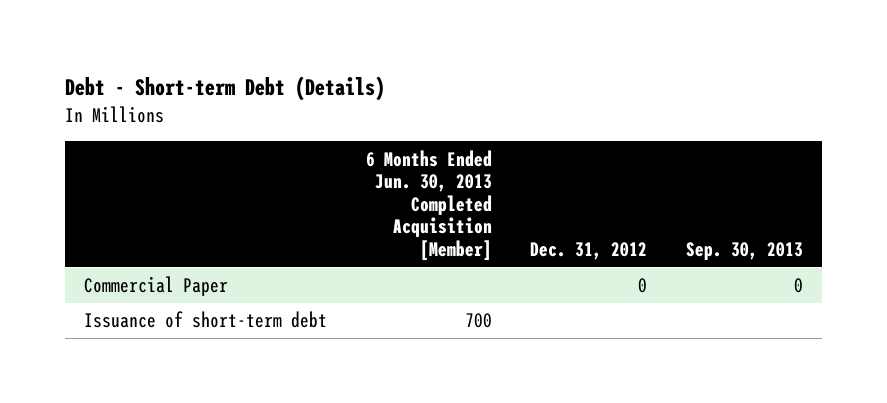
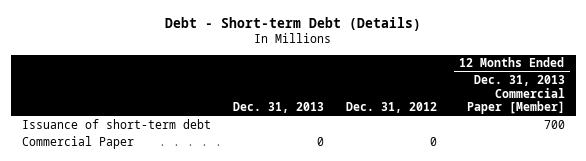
- | 6 Months Ended Jun. 30, 2013 Completed Acquisition [Member] | Dec. 31, 2012 | Sep. 30, 2013
+ | Dec. 31, 2013 | Dec. 31, 2012 | 12 Months Ended Dec. 31, 2013 Commercial Paper [Member]
moved down: Commercial Paper | 0 | 0 |

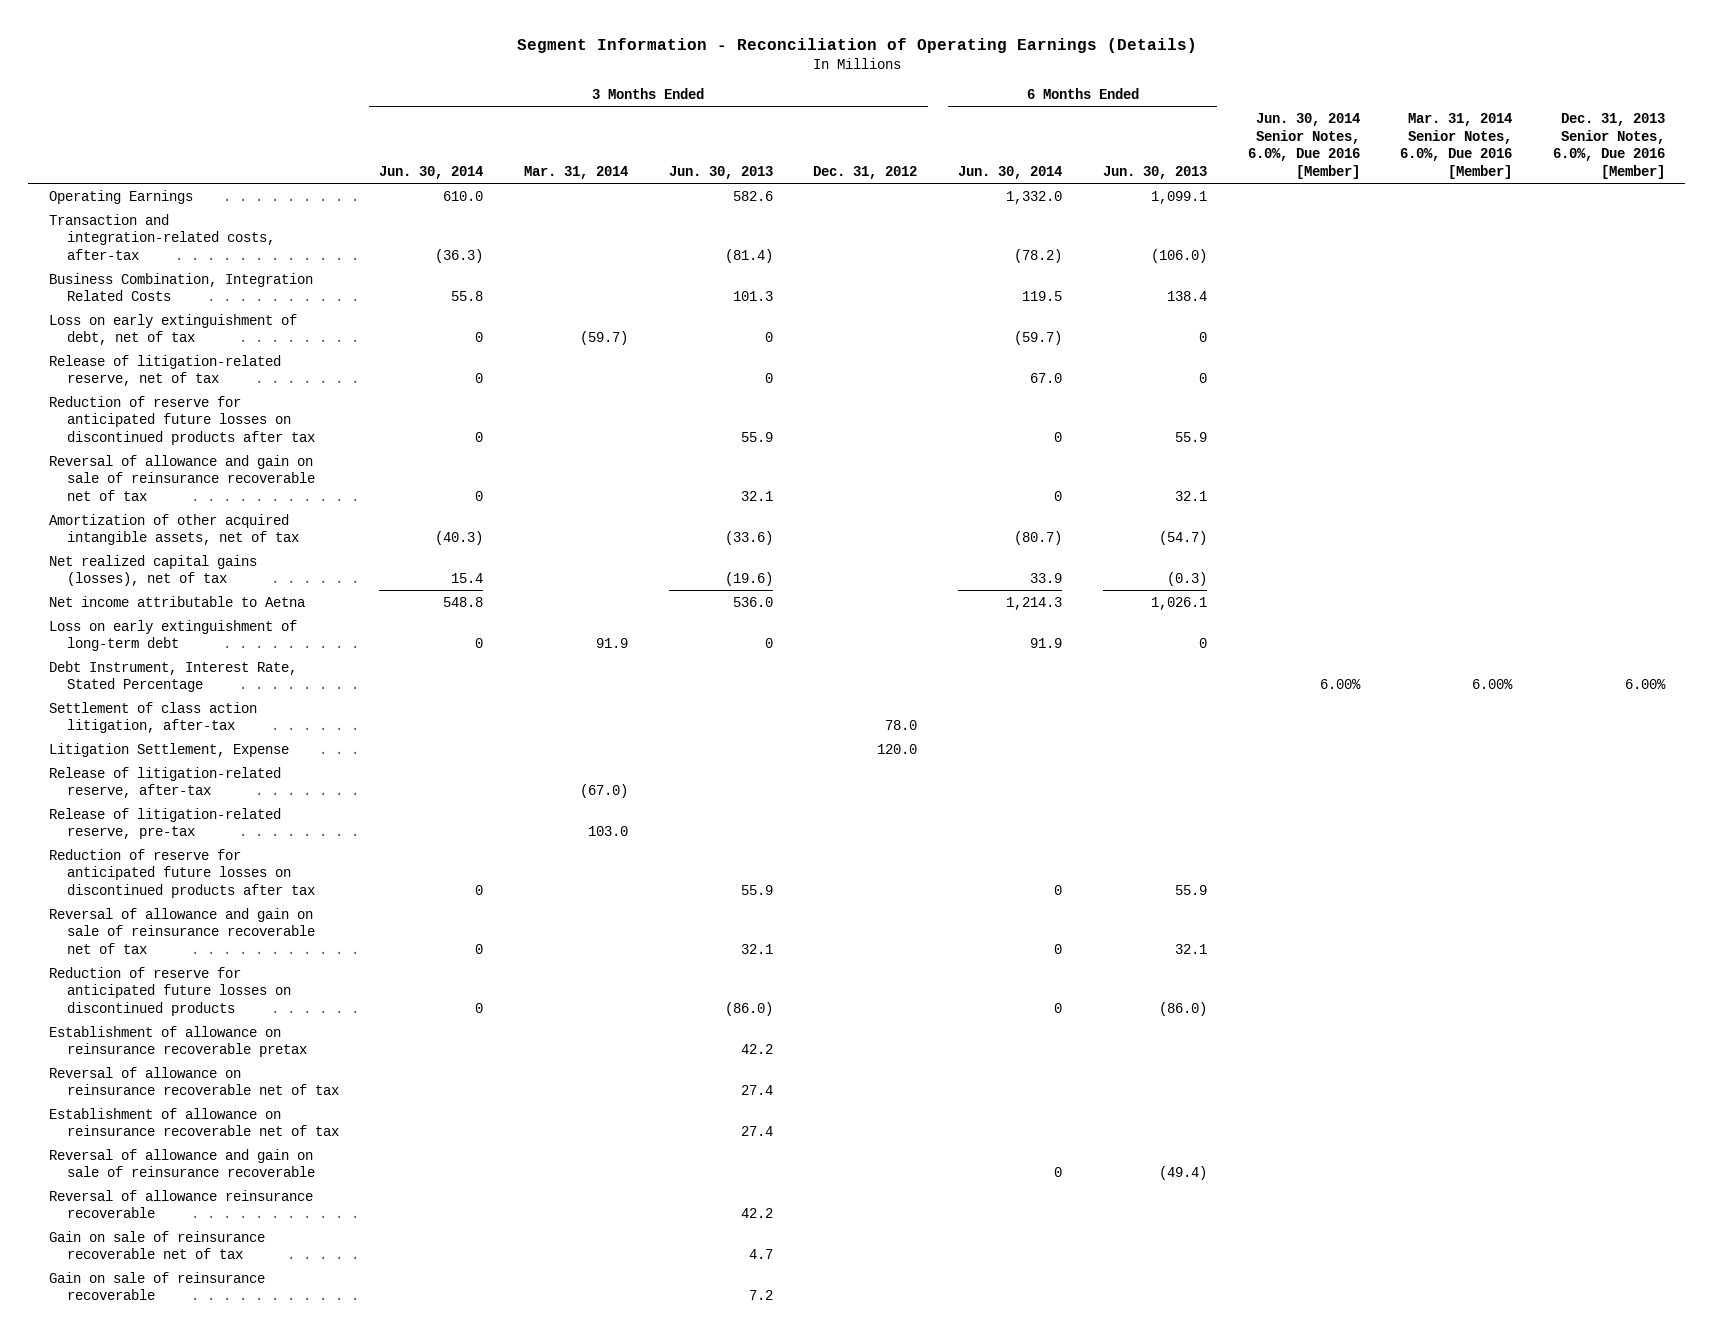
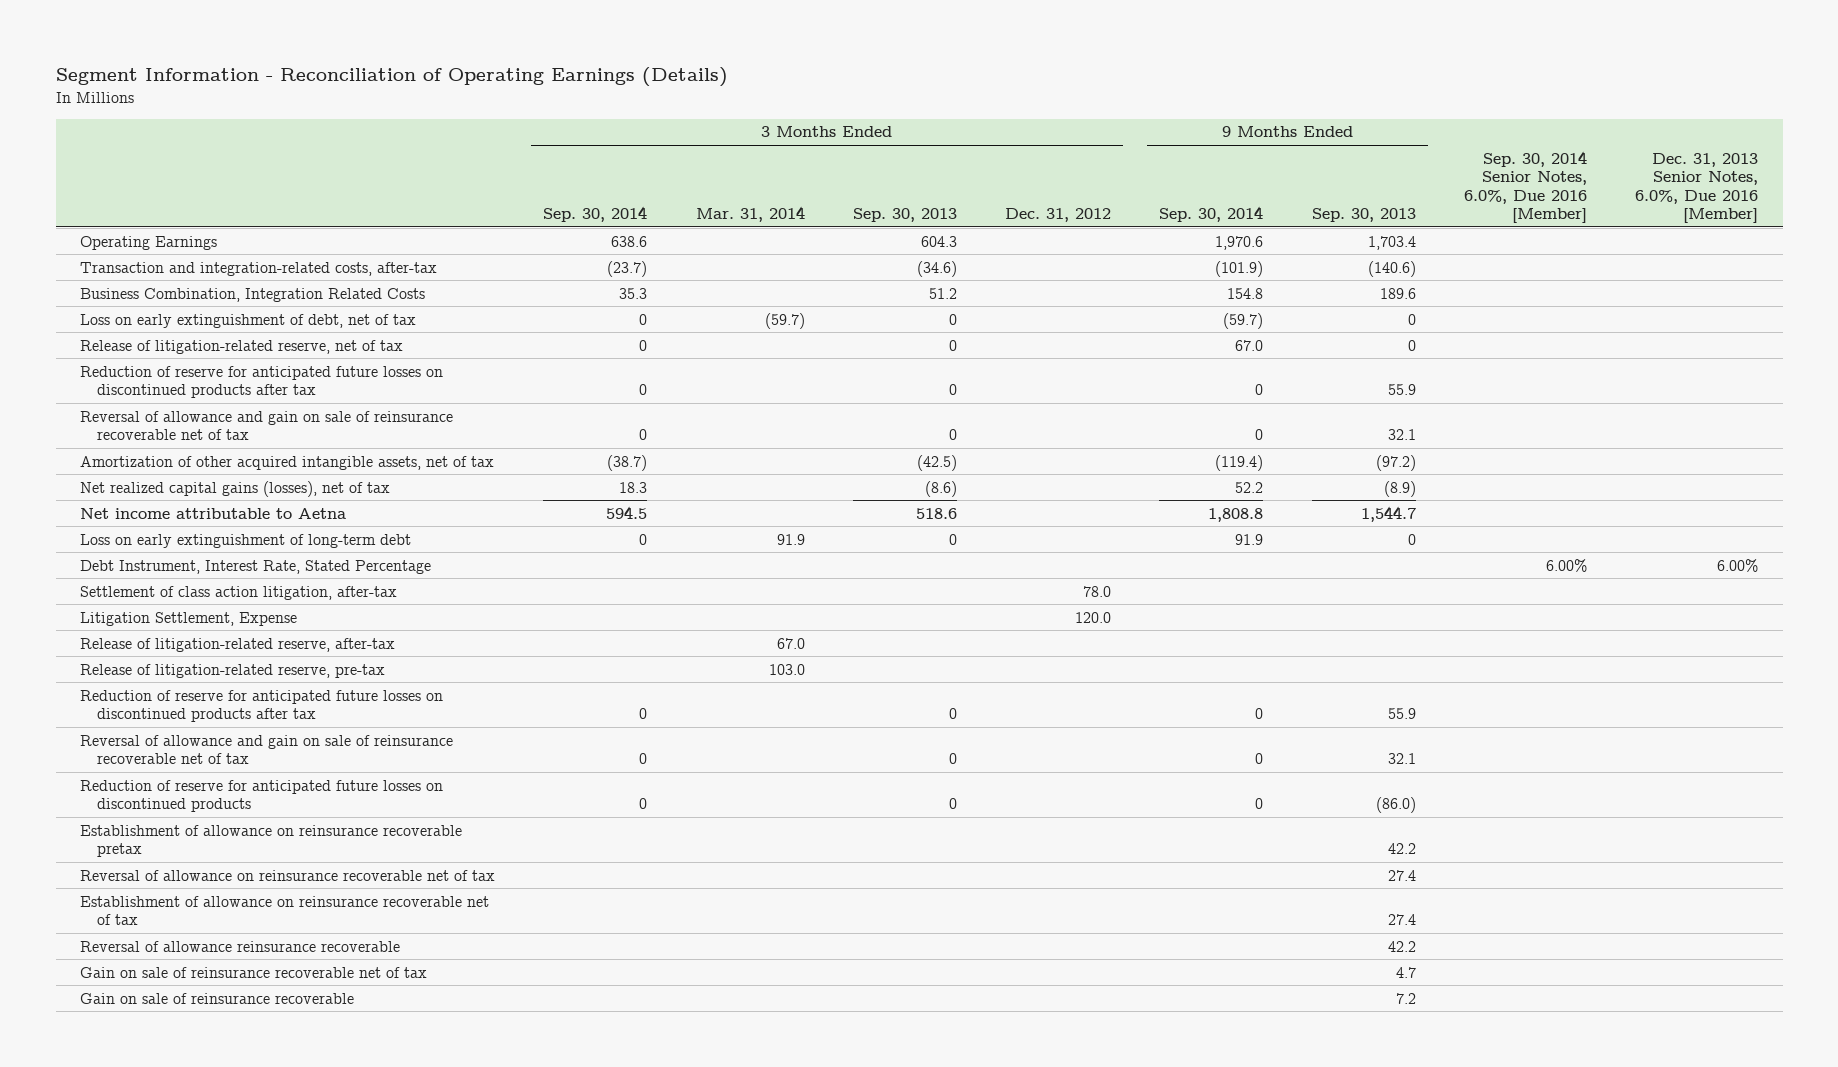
- | 3 Months Ended Jun. 30, 2014 | 3 Months Ended Mar. 31, 2014 | 3 Months Ended Jun. 30, 2013 | 3 Months Ended Dec. 31, 2012 | 6 Months Ended Jun. 30, 2014 | 6 Months Ended Jun. 30, 2013 | Jun. 30, 2014 Senior Notes, 6.0%, Due 2016 [Member] | Mar. 31, 2014 Senior Notes, 6.0%, Due 2016 [Member] | Dec. 31, 2013 Senior Notes, 6.0%, Due 2016 [Member]
+ | 3 Months Ended Sep. 30, 2014 | 3 Months Ended Mar. 31, 2014 | 3 Months Ended Sep. 30, 2013 | 3 Months Ended Dec. 31, 2012 | 9 Months Ended Sep. 30, 2014 | 9 Months Ended Sep. 30, 2013 | Sep. 30, 2014 Senior Notes, 6.0%, Due 2016 [Member] | Dec. 31, 2013 Senior Notes, 6.0%, Due 2016 [Member]
- Release of litigation-related reserve, after-tax | | (67.0) | | | | | | |
+ Release of litigation-related reserve, after-tax | | 67.0 | | | | | |
- Reversal of allowance and gain on sale of reinsurance recoverable | | | | | 0 | (49.4) | | |

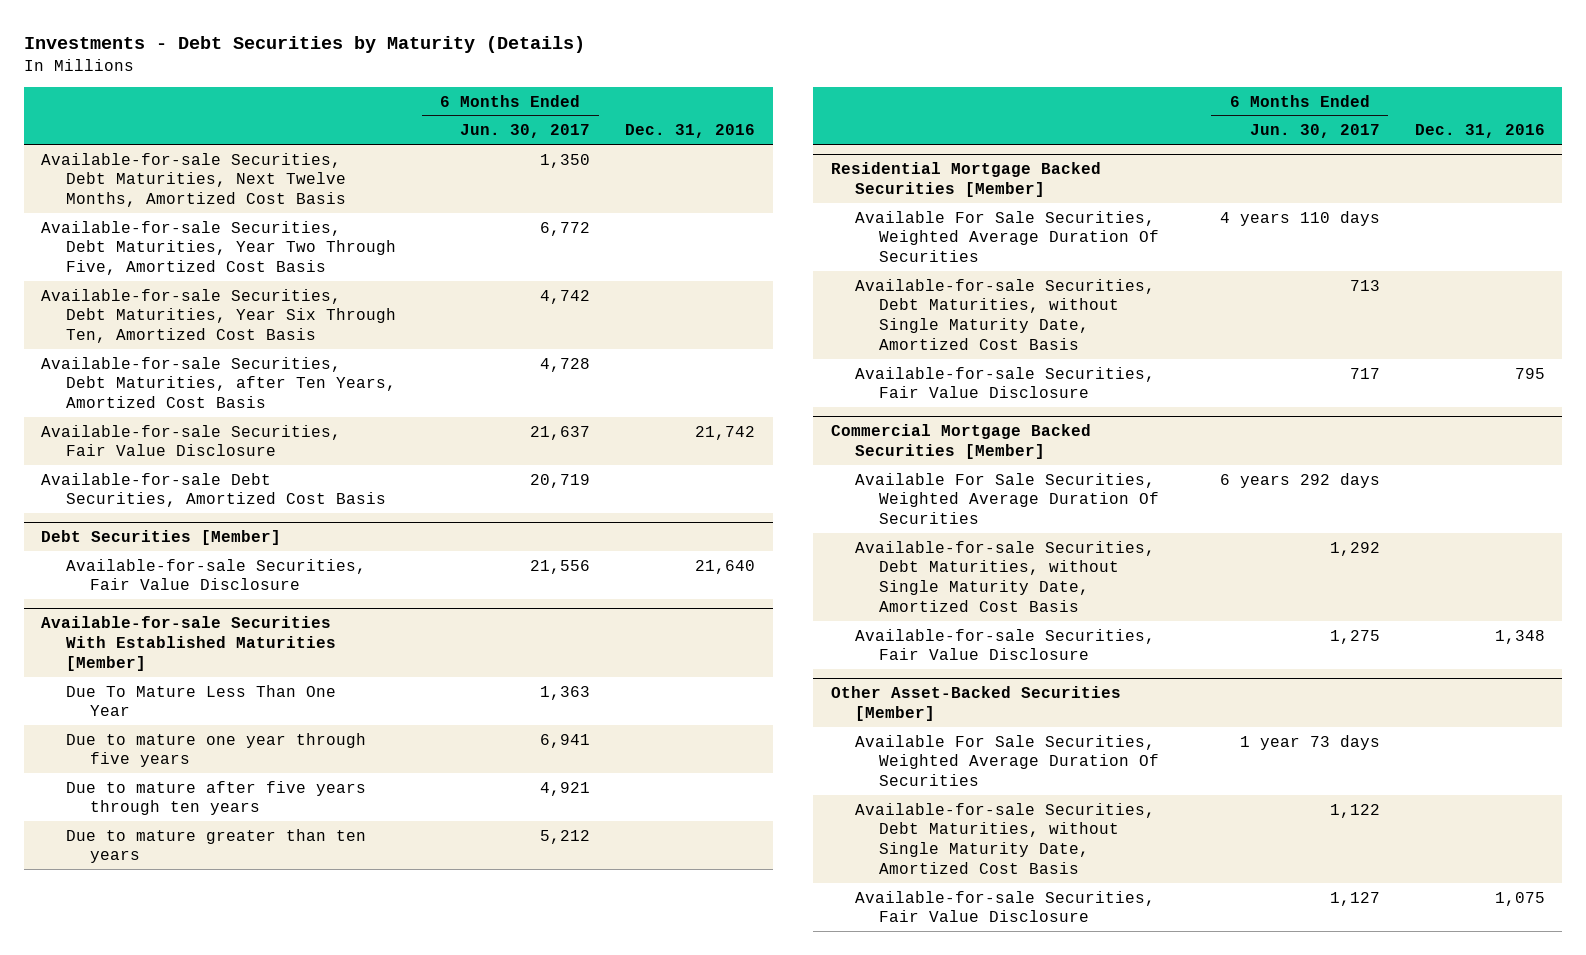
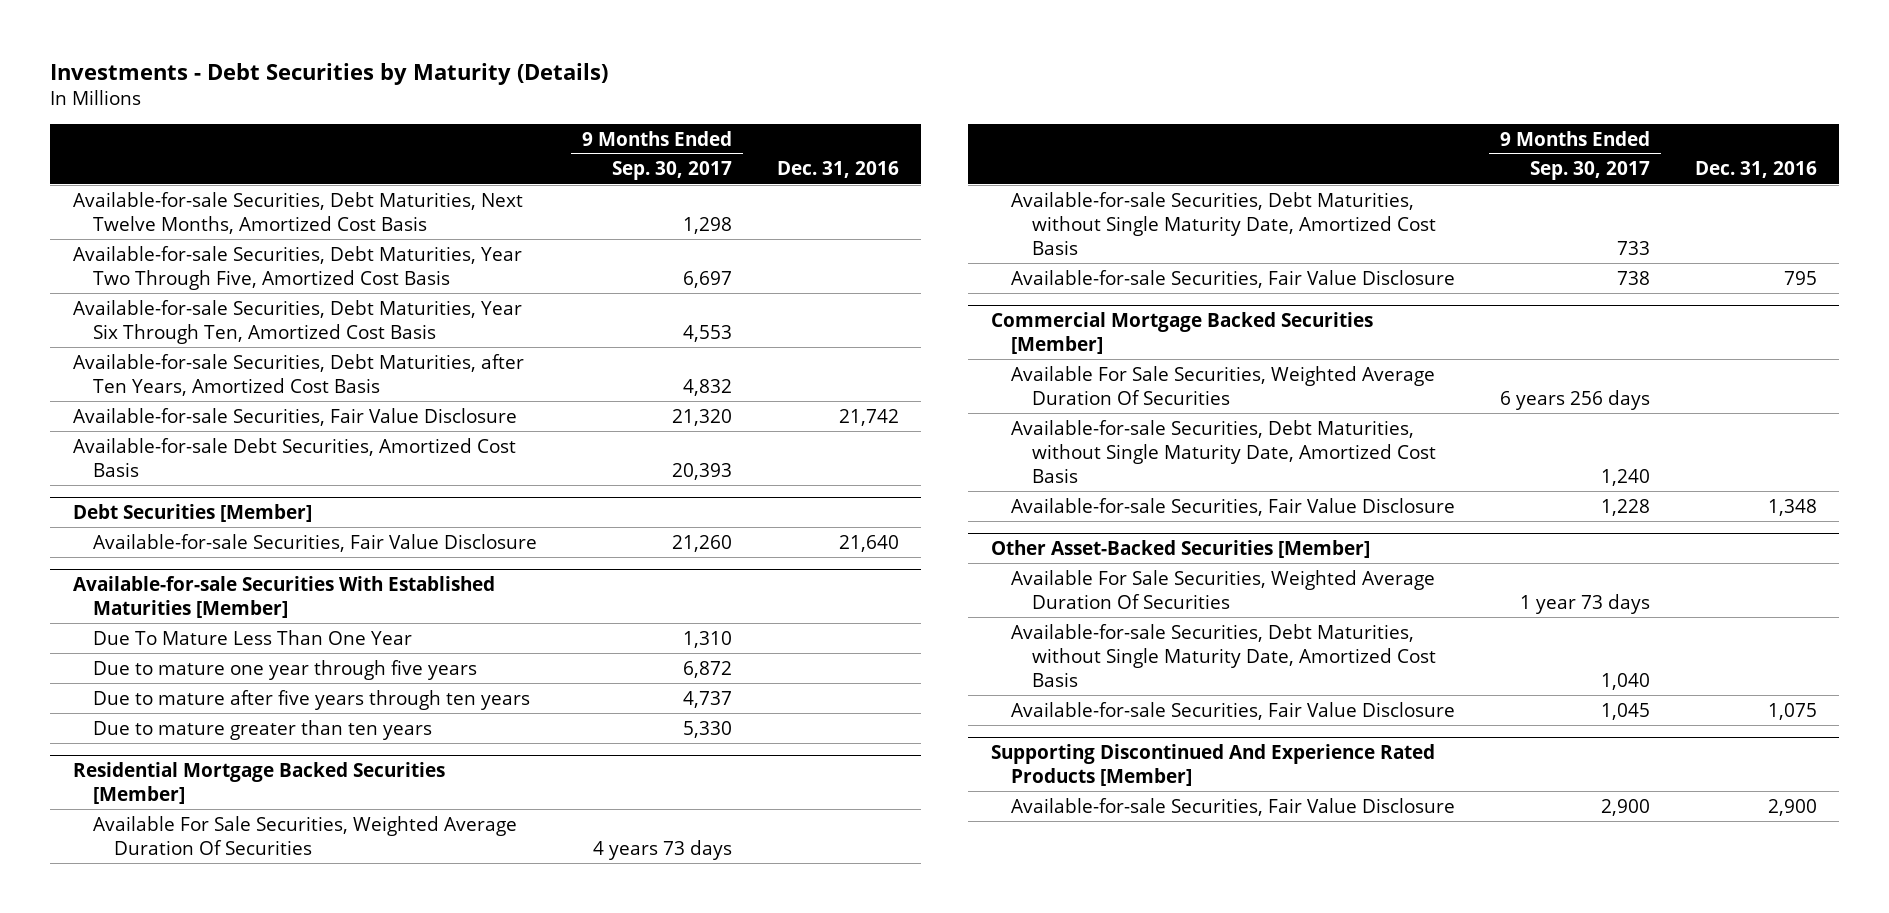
- | 6 Months Ended Jun. 30, 2017 | Dec. 31, 2016
+ | 9 Months Ended Sep. 30, 2017 | Dec. 31, 2016
+ Supporting Discontinued And Experience Rated Products [Member]
+ Available-for-sale Securities, Fair Value Disclosure | 2,900 | 2,900

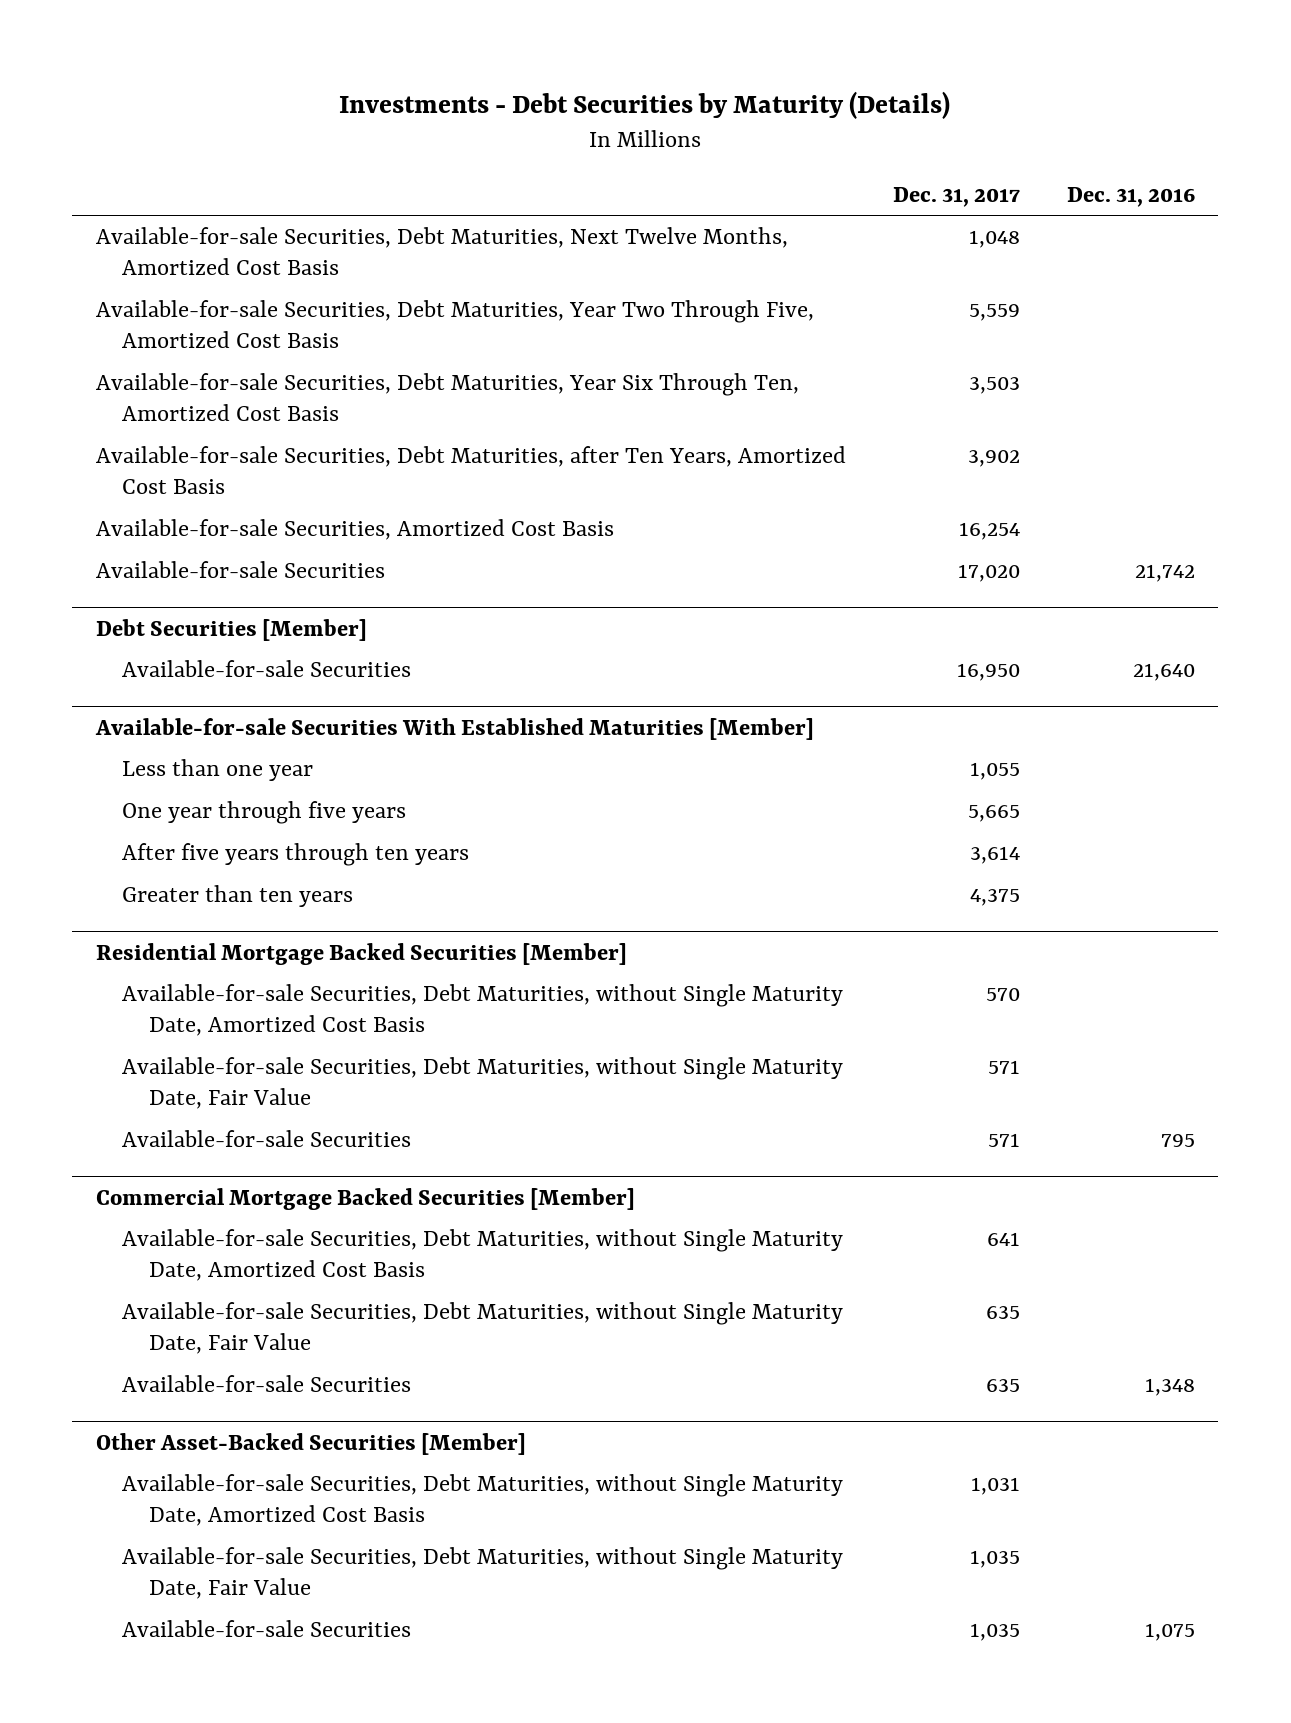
- | 9 Months Ended Sep. 30, 2017 | Dec. 31, 2016
+ | Dec. 31, 2017 | Dec. 31, 2016
- Available-for-sale Securities, Fair Value Disclosure | 21,320 | 21,742
- Available-for-sale Debt Securities, Amortized Cost Basis | 20,393 |
+ Available-for-sale Securities, Amortized Cost Basis | 16,254 |
+ Available-for-sale Securities | 17,020 | 21,742
@ Debt Securities [Member]
- Available-for-sale Securities, Fair Value Disclosure | 21,260 | 21,640
+ Available-for-sale Securities | 16,950 | 21,640
@ Available-for-sale Securities With Established Maturities [Member]
- Due To Mature Less Than One Year | 1,310 |
- Due to mature one year through five years | 6,872 |
- Due to mature after five years through ten years | 4,737 |
- Due to mature greater than ten years | 5,330 |
+ Less than one year | 1,055 |
+ One year through five years | 5,665 |
+ After five years through ten years | 3,614 |
+ Greater than ten years | 4,375 |
@ Residential Mortgage Backed Securities [Member]
- Available For Sale Securities, Weighted Average Duration Of Securities | 4 years 73 days |
- Available-for-sale Securities, Fair Value Disclosure | 738 | 795
+ Available-for-sale Securities, Debt Maturities, without Single Maturity Date, Fair Value | 571 |
+ Available-for-sale Securities | 571 | 795
@ Commercial Mortgage Backed Securities [Member]
- Available For Sale Securities, Weighted Average Duration Of Securities | 6 years 256 days |
- Available-for-sale Securities, Fair Value Disclosure | 1,228 | 1,348
+ Available-for-sale Securities, Debt Maturities, without Single Maturity Date, Fair Value | 635 |
+ Available-for-sale Securities | 635 | 1,348
@ Other Asset-Backed Securities [Member]
- Available For Sale Securities, Weighted Average Duration Of Securities | 1 year 73 days |
- Available-for-sale Securities, Fair Value Disclosure | 1,045 | 1,075
- Supporting Discontinued And Experience Rated Products [Member]
- Available-for-sale Securities, Fair Value Disclosure | 2,900 | 2,900
@ Other Asset-Backed Securities [Member]
+ Available-for-sale Securities, Debt Maturities, without Single Maturity Date, Fair Value | 1,035 |
+ Available-for-sale Securities | 1,035 | 1,075

